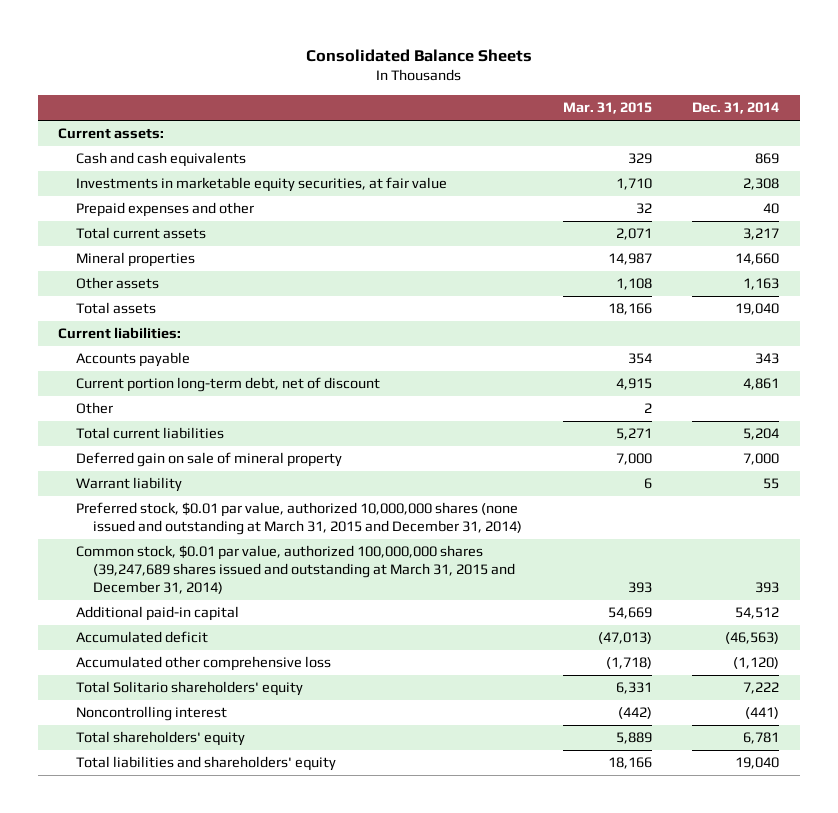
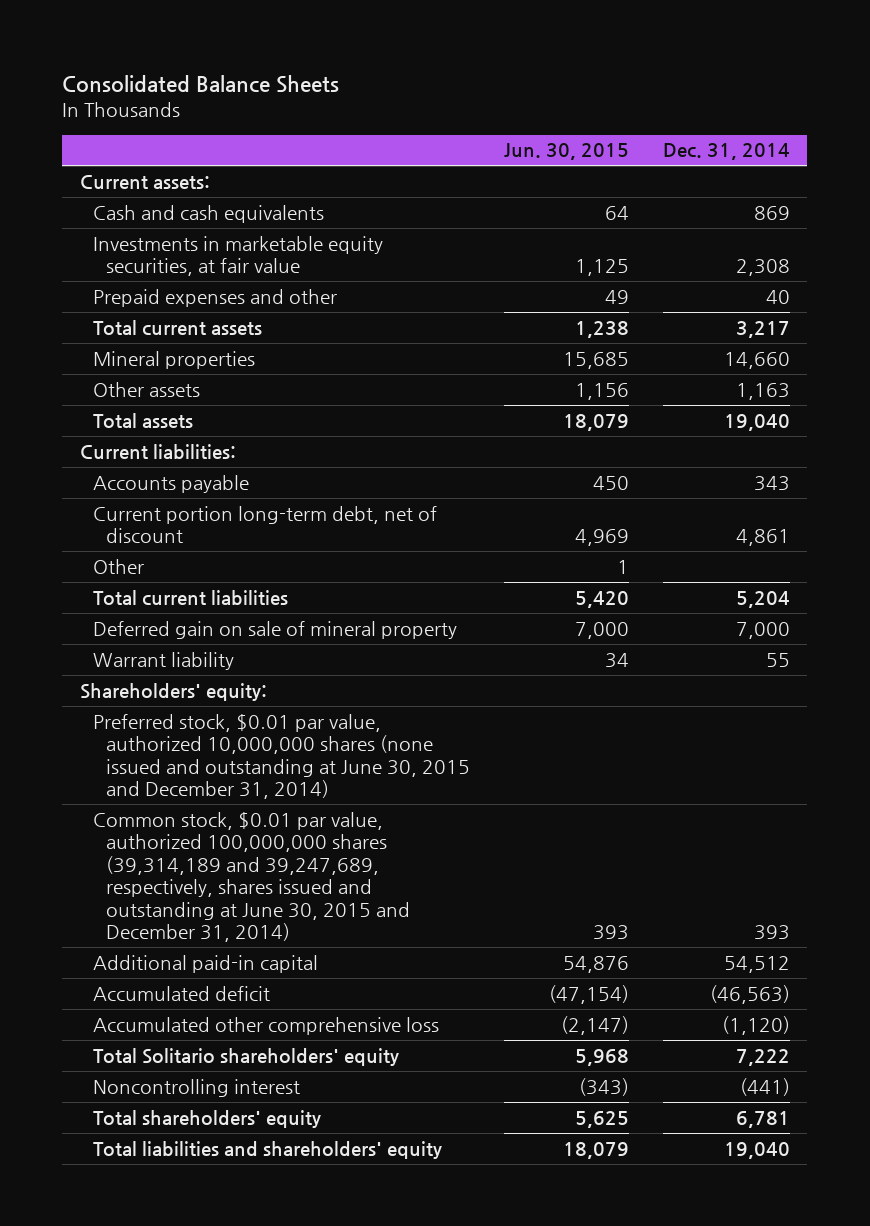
- | Mar. 31, 2015 | Dec. 31, 2014
+ | Jun. 30, 2015 | Dec. 31, 2014
- Preferred stock, $0.01 par value, authorized 10,000,000 shares (none issued and outstanding at March 31, 2015 and December 31, 2014)
- Common stock, $0.01 par value, authorized 100,000,000 shares (39,247,689 shares issued and outstanding at March 31, 2015 and December 31, 2014) | 393 | 393
+ Shareholders' equity:
+ Preferred stock, $0.01 par value, authorized 10,000,000 shares (none issued and outstanding at June 30, 2015 and December 31, 2014)
+ Common stock, $0.01 par value, authorized 100,000,000 shares (39,314,189 and 39,247,689, respectively, shares issued and outstanding at June 30, 2015 and December 31, 2014) | 393 | 393

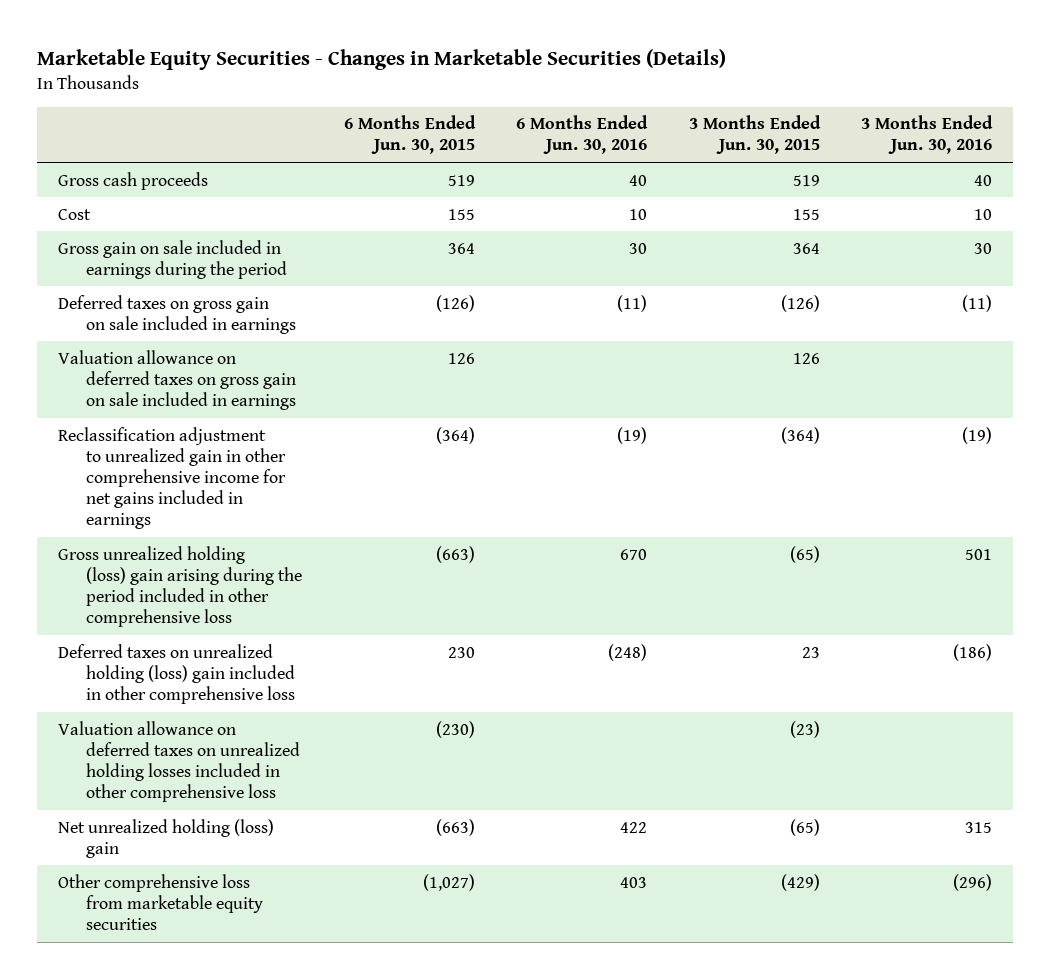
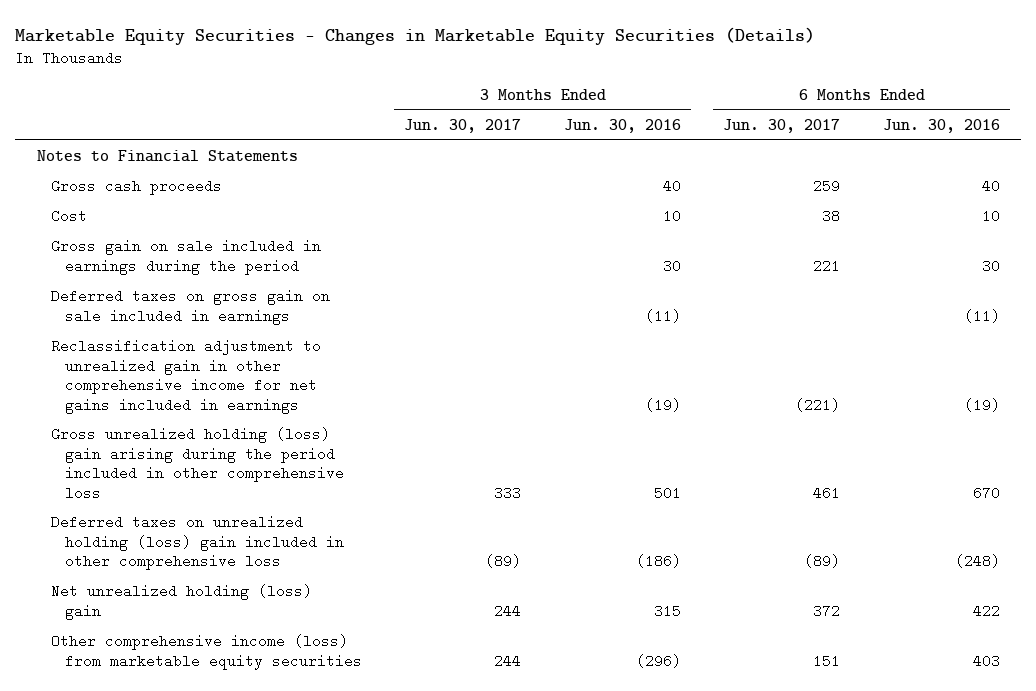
- Marketable Equity Securities - Changes in Marketable Securities (Details)
+ Marketable Equity Securities - Changes in Marketable Equity Securities (Details)
- | 6 Months Ended Jun. 30, 2015 | 6 Months Ended Jun. 30, 2016 | 3 Months Ended Jun. 30, 2015 | 3 Months Ended Jun. 30, 2016
+ | 3 Months Ended Jun. 30, 2017 | 3 Months Ended Jun. 30, 2016 | 6 Months Ended Jun. 30, 2017 | 6 Months Ended Jun. 30, 2016
+ Notes to Financial Statements
- Valuation allowance on deferred taxes on gross gain on sale included in earnings | 126 | | 126 |
- Valuation allowance on deferred taxes on unrealized holding losses included in other comprehensive loss | (230) | | (23) |
- Other comprehensive loss from marketable equity securities | (1,027) | 403 | (429) | (296)
+ Other comprehensive income (loss) from marketable equity securities | 244 | (296) | 151 | 403

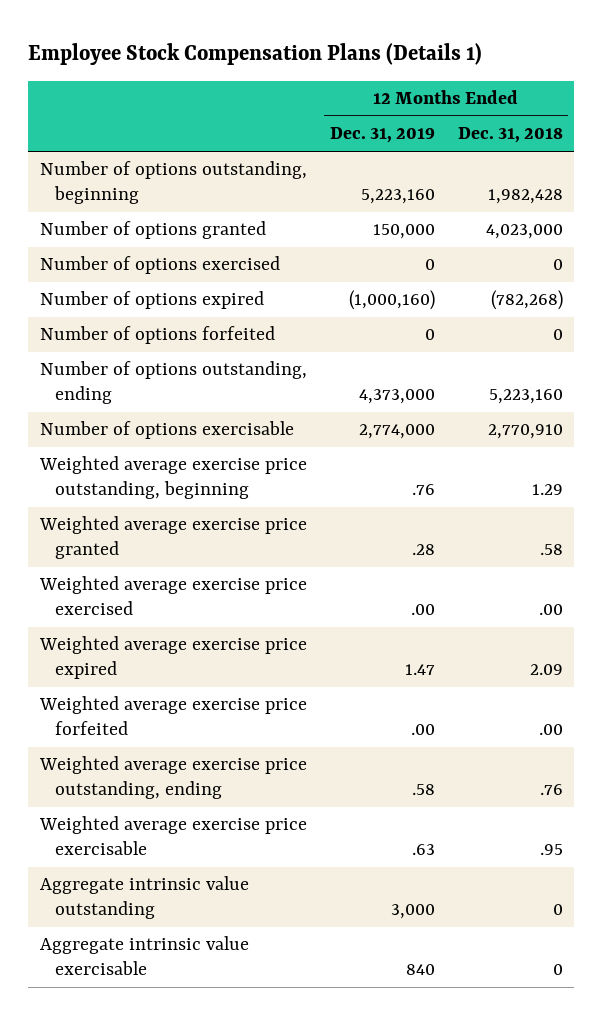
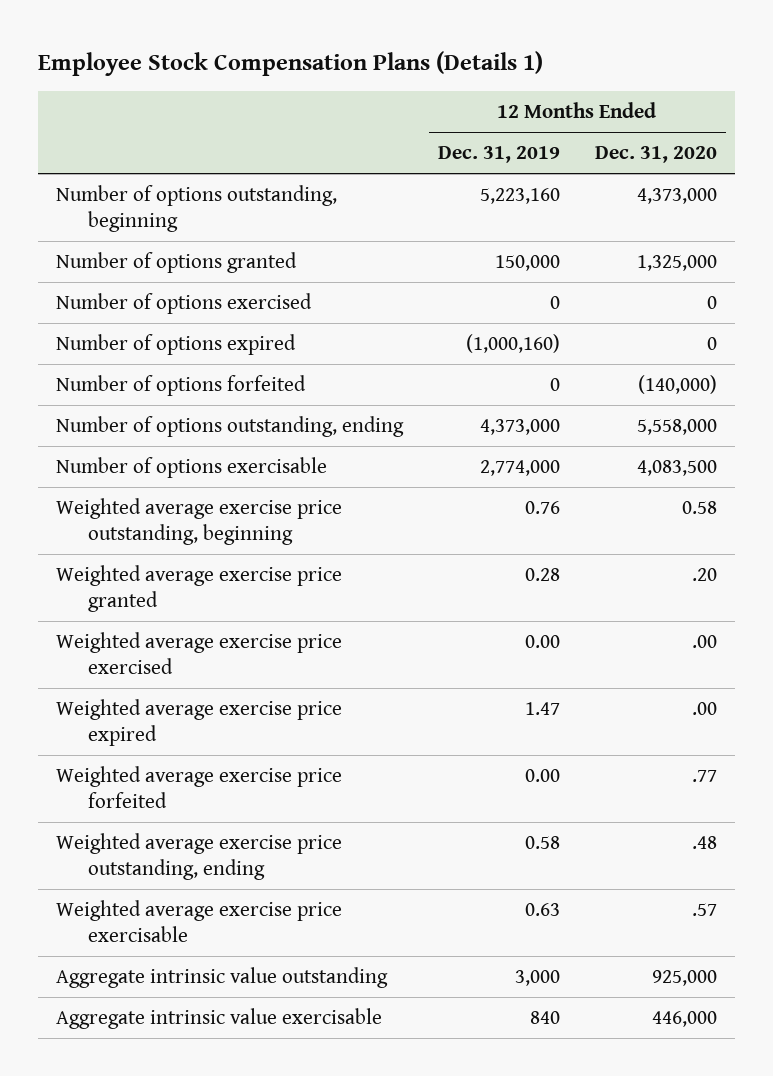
- | 12 Months Ended Dec. 31, 2019 | 12 Months Ended Dec. 31, 2018
+ | 12 Months Ended Dec. 31, 2019 | 12 Months Ended Dec. 31, 2020
- Weighted average exercise price outstanding, beginning | .76 | 1.29
- Weighted average exercise price granted | .28 | .58
- Weighted average exercise price exercised | .00 | .00
+ Weighted average exercise price outstanding, beginning | 0.76 | 0.58
+ Weighted average exercise price granted | 0.28 | .20
+ Weighted average exercise price exercised | 0.00 | .00
- Weighted average exercise price forfeited | .00 | .00
- Weighted average exercise price outstanding, ending | .58 | .76
- Weighted average exercise price exercisable | .63 | .95
+ Weighted average exercise price forfeited | 0.00 | .77
+ Weighted average exercise price outstanding, ending | 0.58 | .48
+ Weighted average exercise price exercisable | 0.63 | .57

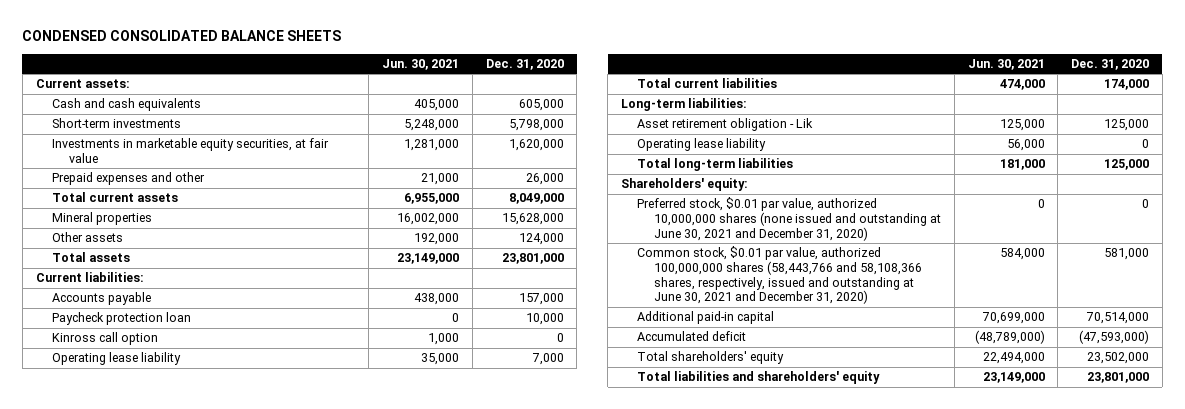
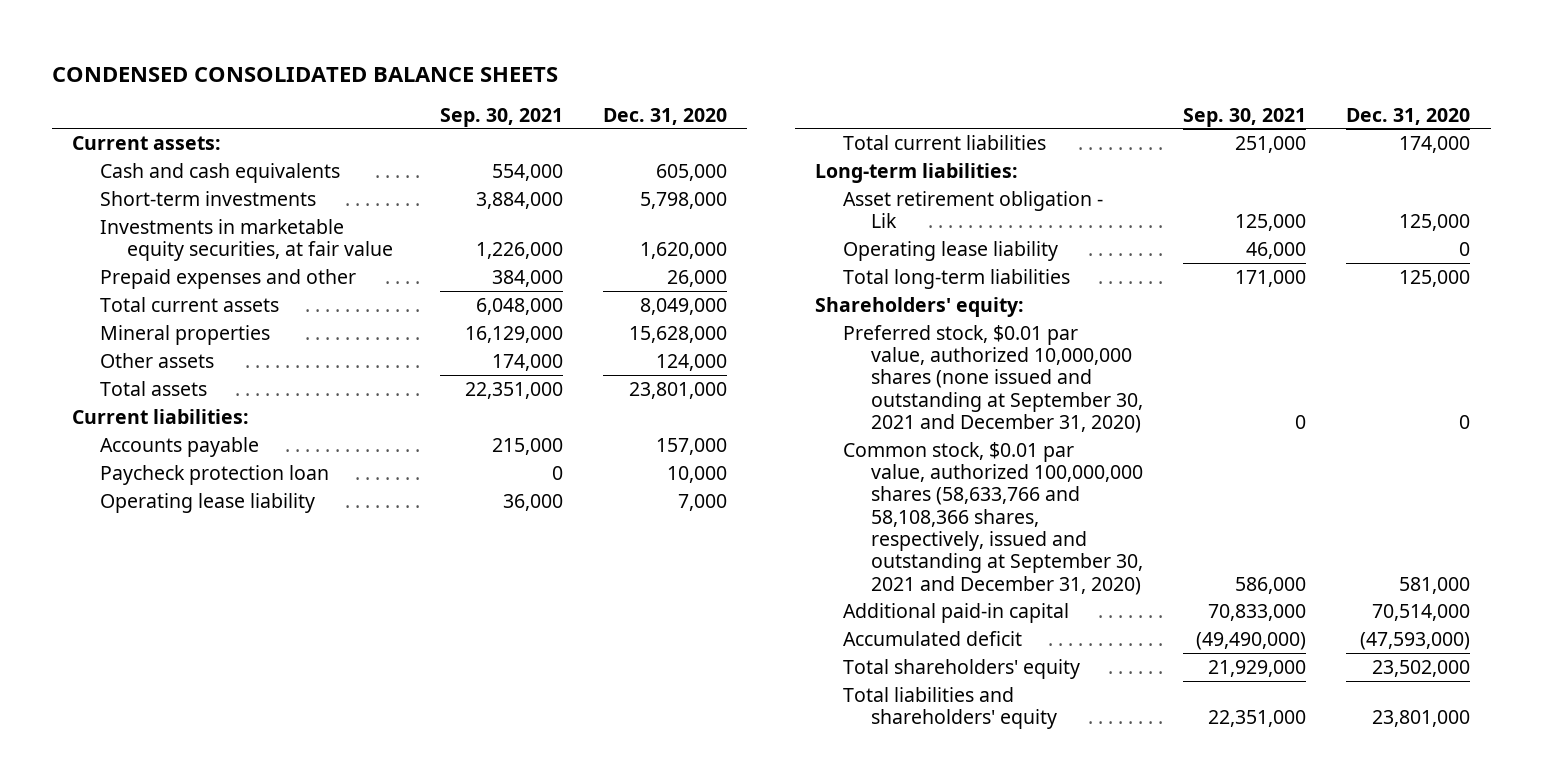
- | Jun. 30, 2021 | Dec. 31, 2020
+ | Sep. 30, 2021 | Dec. 31, 2020
- Kinross call option | 1,000 | 0
- Preferred stock, $0.01 par value, authorized 10,000,000 shares (none issued and outstanding at June 30, 2021 and December 31, 2020) | 0 | 0
- Common stock, $0.01 par value, authorized 100,000,000 shares (58,443,766 and 58,108,366 shares, respectively, issued and outstanding at June 30, 2021 and December 31, 2020) | 584,000 | 581,000
+ Preferred stock, $0.01 par value, authorized 10,000,000 shares (none issued and outstanding at September 30, 2021 and December 31, 2020) | 0 | 0
+ Common stock, $0.01 par value, authorized 100,000,000 shares (58,633,766 and 58,108,366 shares, respectively, issued and outstanding at September 30, 2021 and December 31, 2020) | 586,000 | 581,000

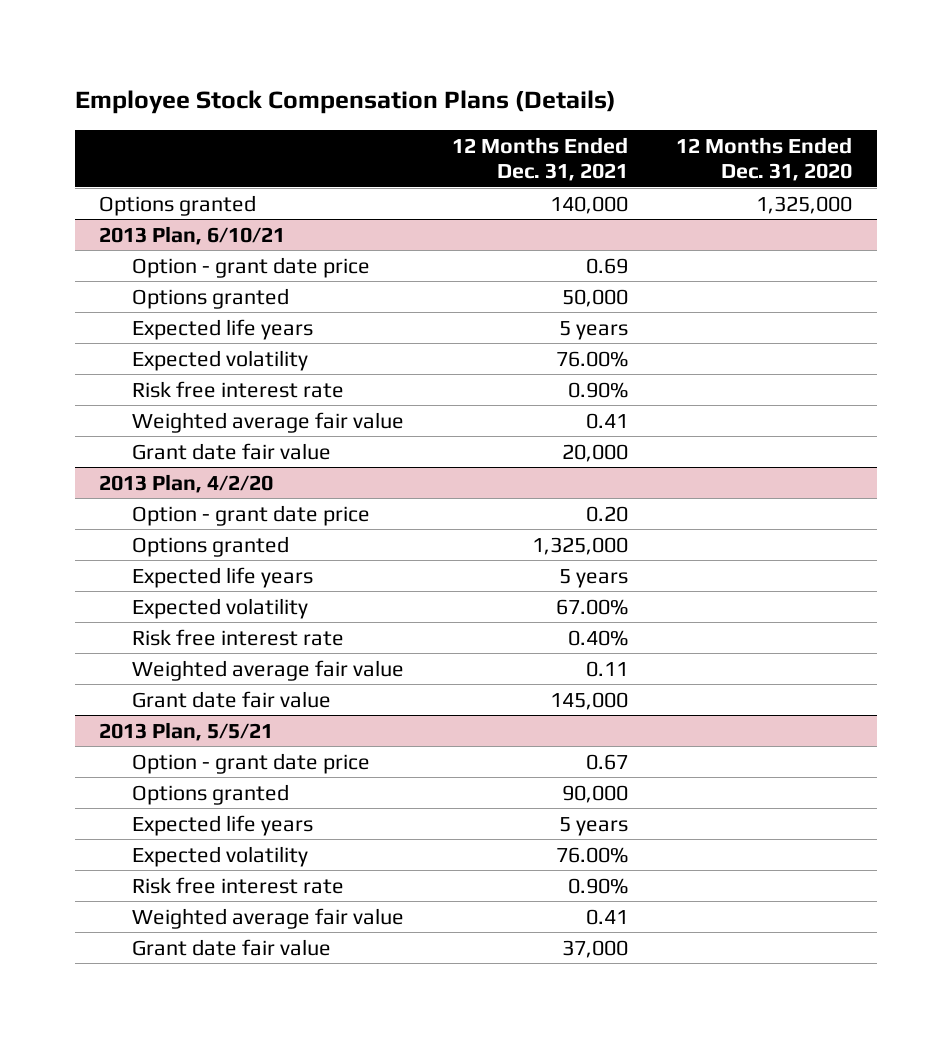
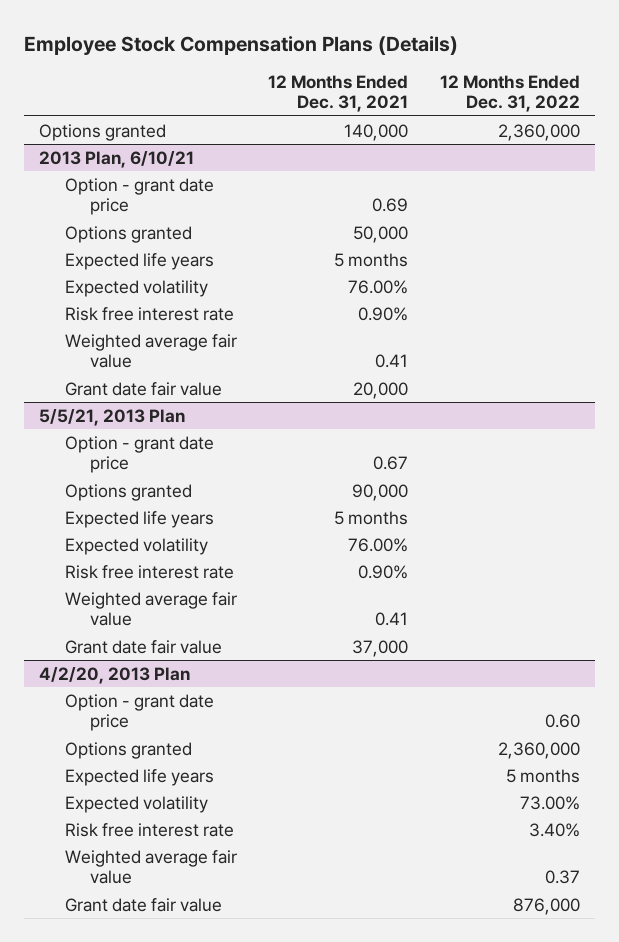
- | 12 Months Ended Dec. 31, 2021 | 12 Months Ended Dec. 31, 2020
+ | 12 Months Ended Dec. 31, 2021 | 12 Months Ended Dec. 31, 2022
@ 2013 Plan, 6/10/21
- Expected life years | 5 years |
+ Expected life years | 5 months |
- 2013 Plan, 4/2/20
- Option - grant date price | 0.20 |
- Options granted | 1,325,000 |
- Expected life years | 5 years |
- Expected volatility | 67.00% |
- Risk free interest rate | 0.40% |
- Weighted average fair value | 0.11 |
- Grant date fair value | 145,000 |
- 2013 Plan, 5/5/21
+ 5/5/21, 2013 Plan
- Expected life years | 5 years |
+ Expected life years | 5 months |
+ 4/2/20, 2013 Plan
+ Option - grant date price | | 0.60
+ Options granted | | 2,360,000
+ Expected life years | | 5 months
+ Expected volatility | | 73.00%
+ Risk free interest rate | | 3.40%
+ Weighted average fair value | | 0.37
+ Grant date fair value | | 876,000

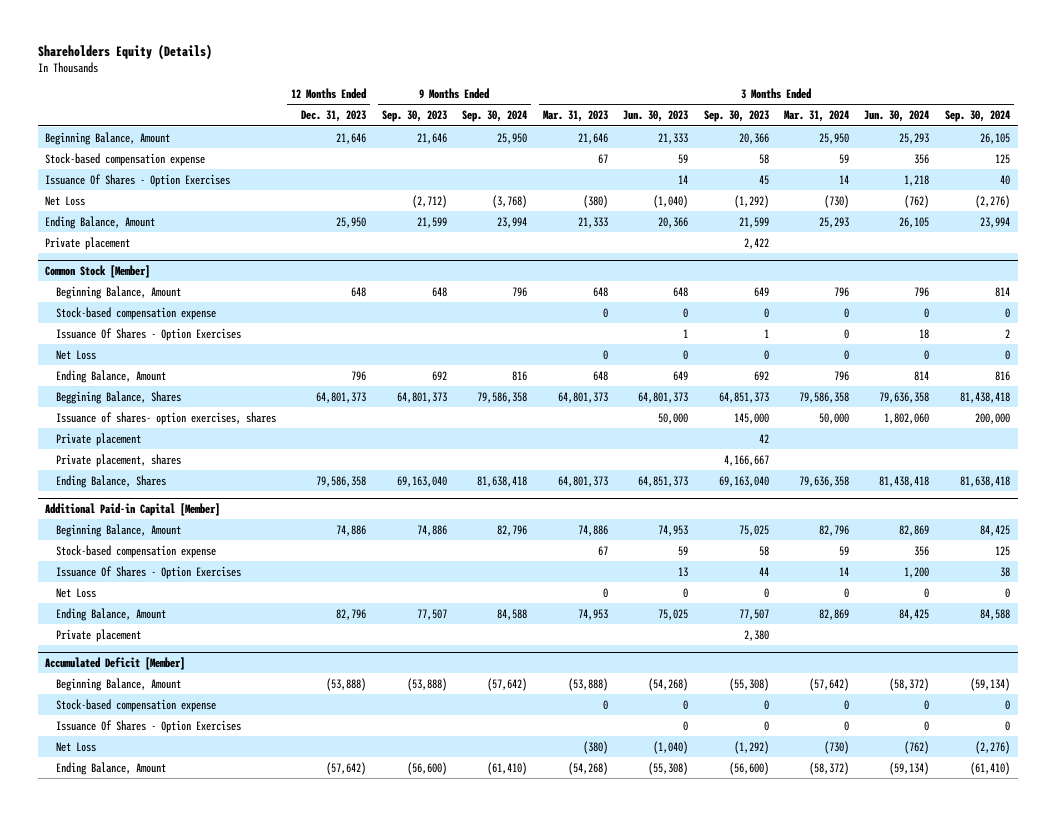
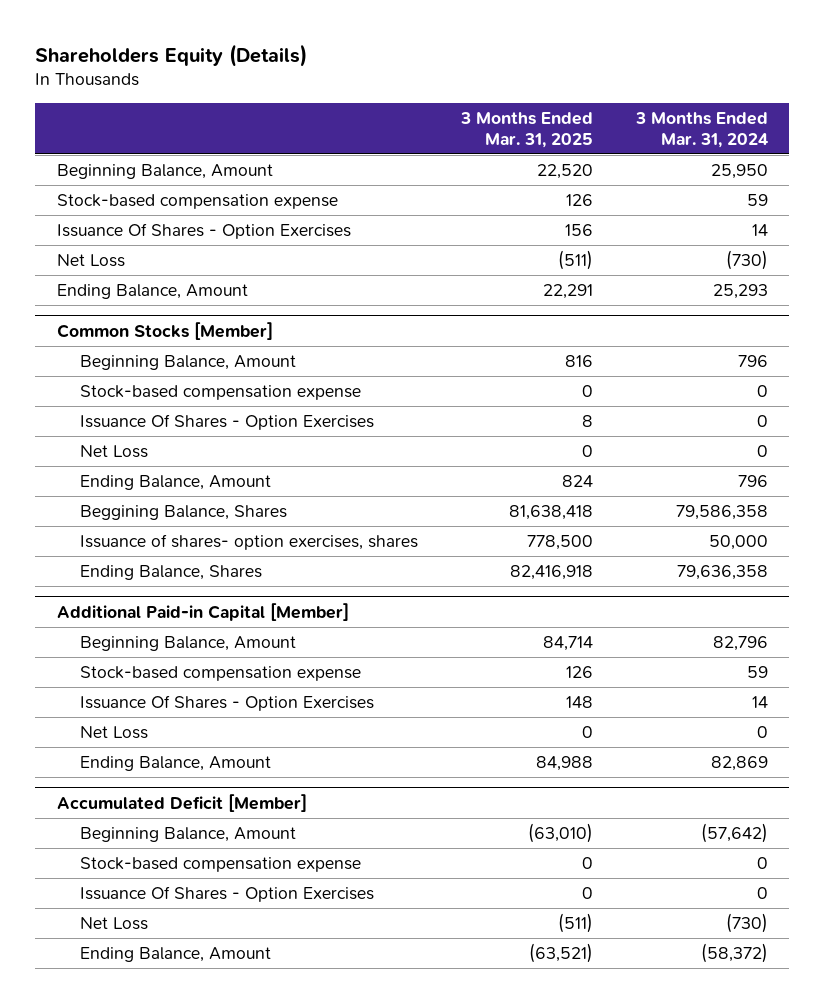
- | 12 Months Ended Dec. 31, 2023 | 9 Months Ended Sep. 30, 2023 | 9 Months Ended Sep. 30, 2024 | 3 Months Ended Mar. 31, 2023 | 3 Months Ended Jun. 30, 2023 | 3 Months Ended Sep. 30, 2023 | 3 Months Ended Mar. 31, 2024 | 3 Months Ended Jun. 30, 2024 | 3 Months Ended Sep. 30, 2024
+ | 3 Months Ended Mar. 31, 2025 | 3 Months Ended Mar. 31, 2024
- Private placement | | | | | | 2,422 | | |
- Common Stock [Member]
+ Common Stocks [Member]
- Private placement | | | | | | 42 | | |
- Private placement, shares | | | | | | 4,166,667 | | |
@ Additional Paid-in Capital [Member]
- Private placement | | | | | | 2,380 | | |

